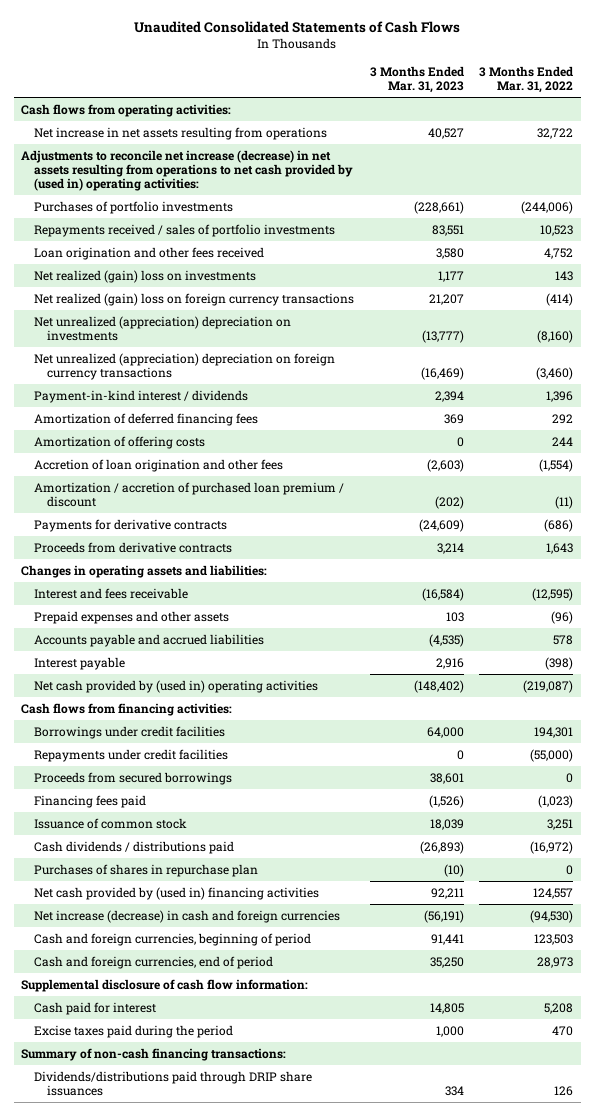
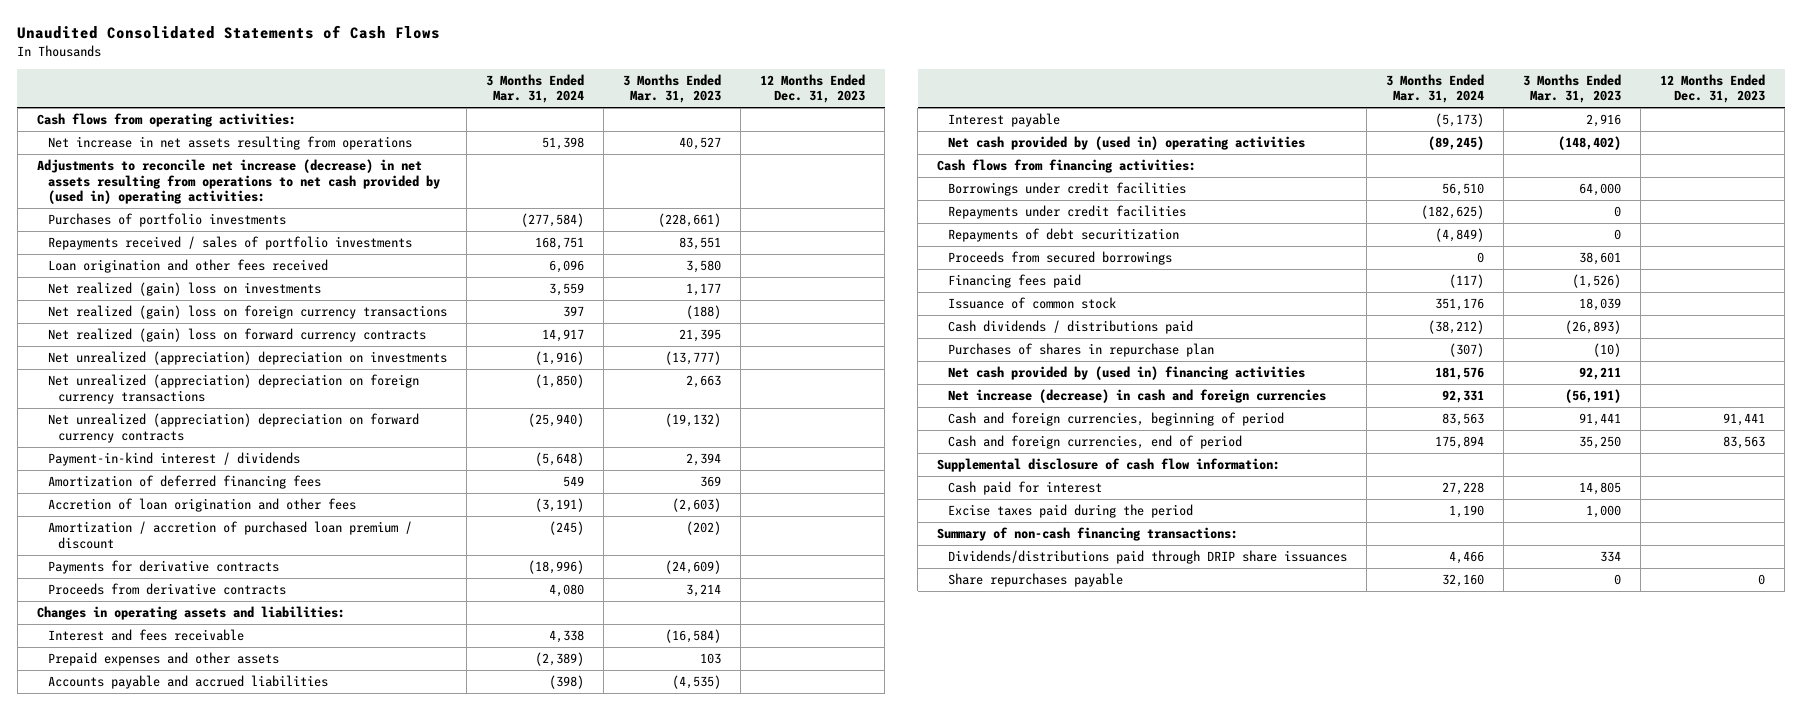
- | 3 Months Ended Mar. 31, 2023 | 3 Months Ended Mar. 31, 2022
+ | 3 Months Ended Mar. 31, 2024 | 3 Months Ended Mar. 31, 2023 | 12 Months Ended Dec. 31, 2023
- Net realized (gain) loss on foreign currency transactions | 21,207 | (414)
+ Net realized (gain) loss on foreign currency transactions | 397 | (188) |
+ Net realized (gain) loss on forward currency contracts | 14,917 | 21,395 |
- Net unrealized (appreciation) depreciation on foreign currency transactions | (16,469) | (3,460)
+ Net unrealized (appreciation) depreciation on foreign currency transactions | (1,850) | 2,663 |
+ Net unrealized (appreciation) depreciation on forward currency contracts | (25,940) | (19,132) |
- Amortization of offering costs | 0 | 244
+ Repayments of debt securitization | (4,849) | 0 |
+ Share repurchases payable | 32,160 | 0 | 0

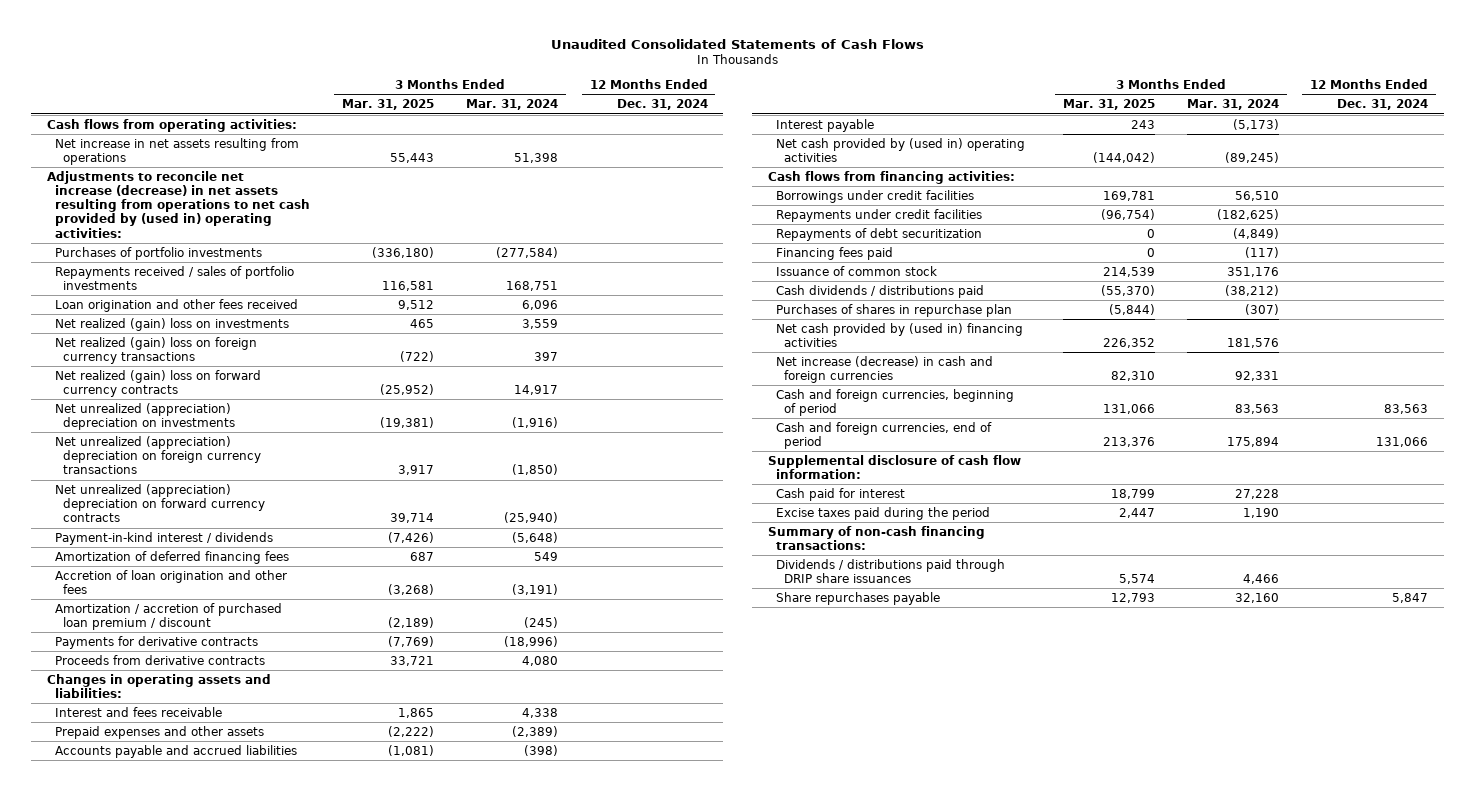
- | 3 Months Ended Mar. 31, 2024 | 3 Months Ended Mar. 31, 2023 | 12 Months Ended Dec. 31, 2023
+ | 3 Months Ended Mar. 31, 2025 | 3 Months Ended Mar. 31, 2024 | 12 Months Ended Dec. 31, 2024
- Proceeds from secured borrowings | 0 | 38,601 |
- Dividends/distributions paid through DRIP share issuances | 4,466 | 334 |
+ Dividends / distributions paid through DRIP share issuances | 5,574 | 4,466 |

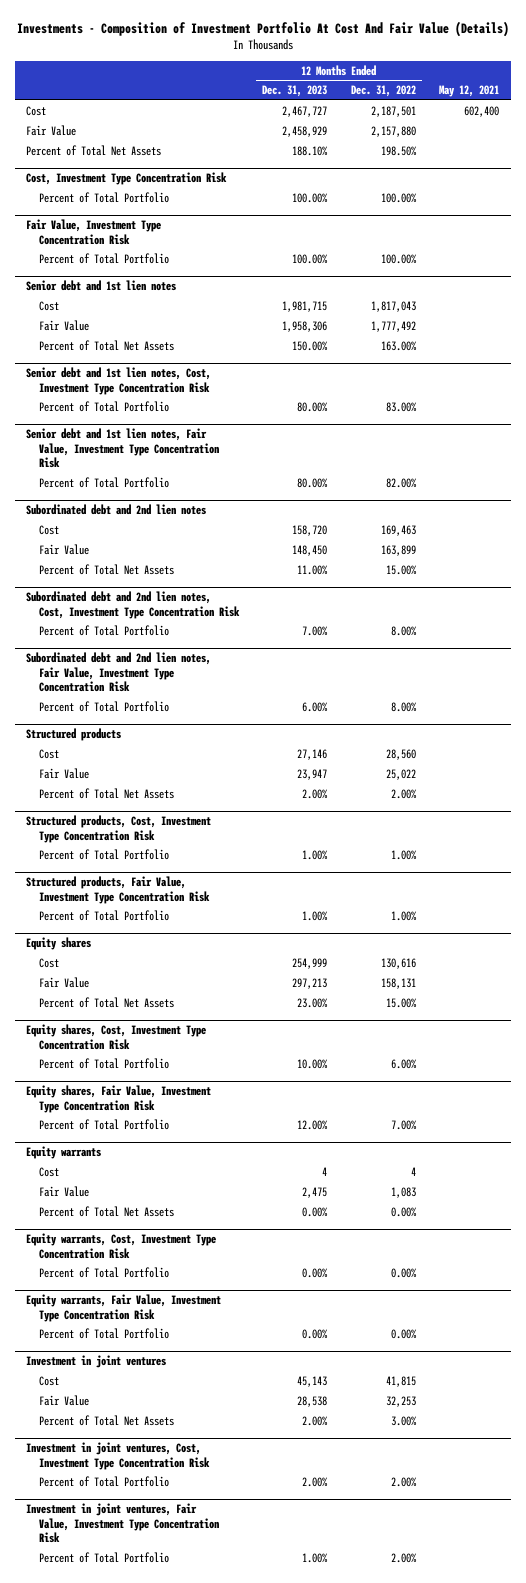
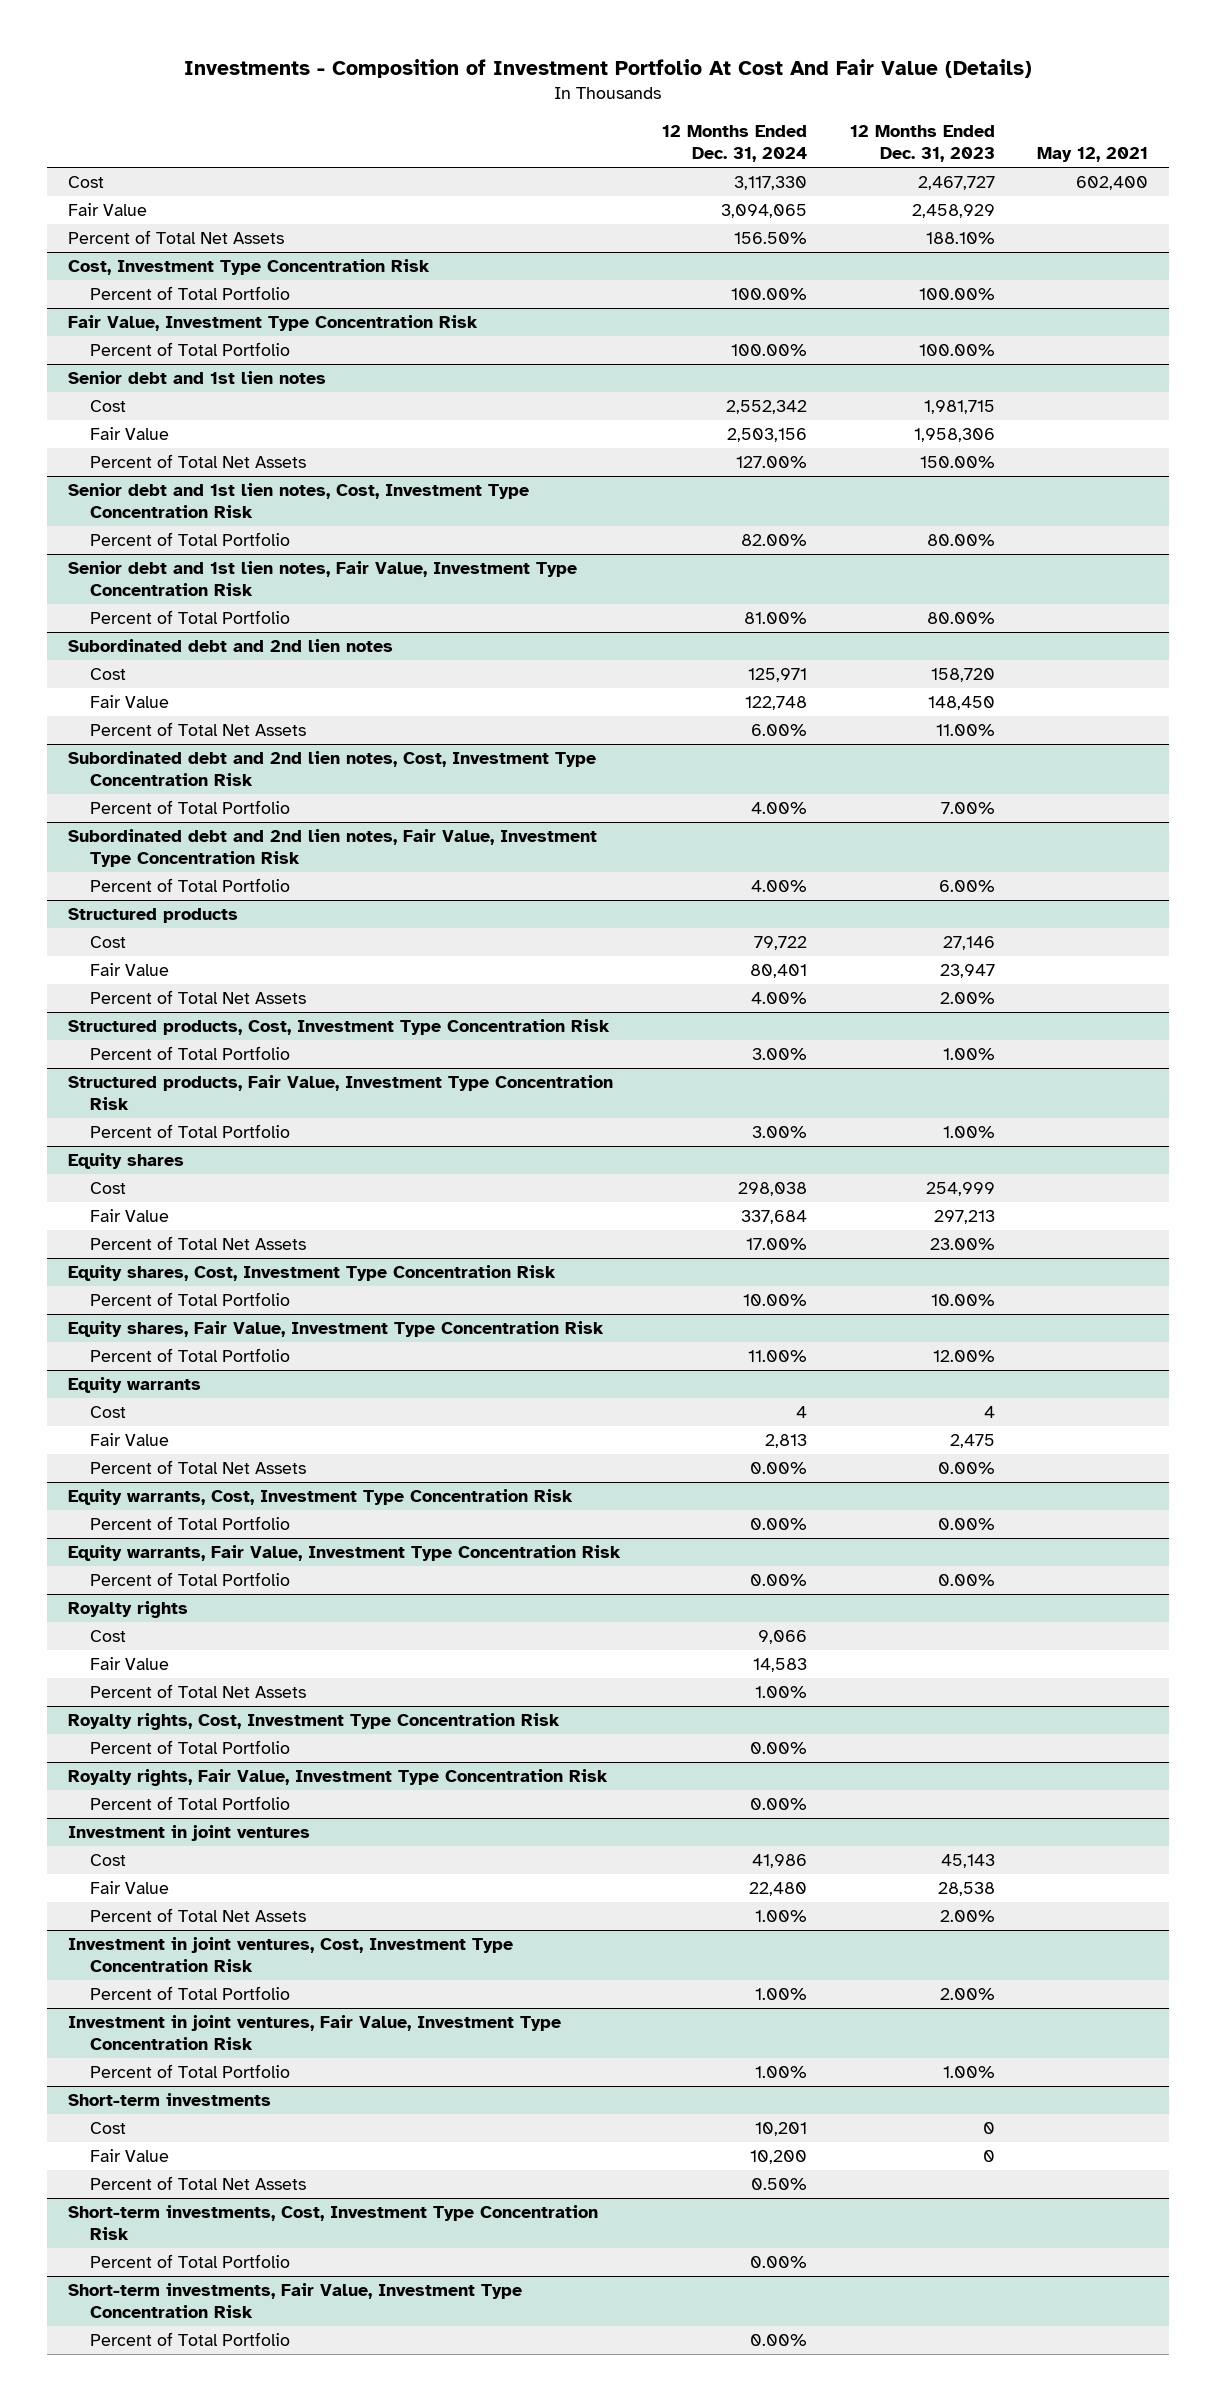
- | 12 Months Ended Dec. 31, 2023 | 12 Months Ended Dec. 31, 2022 | May 12, 2021
+ | 12 Months Ended Dec. 31, 2024 | 12 Months Ended Dec. 31, 2023 | May 12, 2021
+ Royalty rights
+ Cost | 9,066 | |
+ Fair Value | 14,583 | |
+ Percent of Total Net Assets | 1.00% | |
+ Royalty rights, Cost, Investment Type Concentration Risk
+ Percent of Total Portfolio | 0.00% | |
+ Royalty rights, Fair Value, Investment Type Concentration Risk
+ Percent of Total Portfolio | 0.00% | |
+ Short-term investments
+ Cost | 10,201 | 0 |
+ Fair Value | 10,200 | 0 |
+ Percent of Total Net Assets | 0.50% | |
+ Short-term investments, Cost, Investment Type Concentration Risk
+ Percent of Total Portfolio | 0.00% | |
+ Short-term investments, Fair Value, Investment Type Concentration Risk
+ Percent of Total Portfolio | 0.00% | |

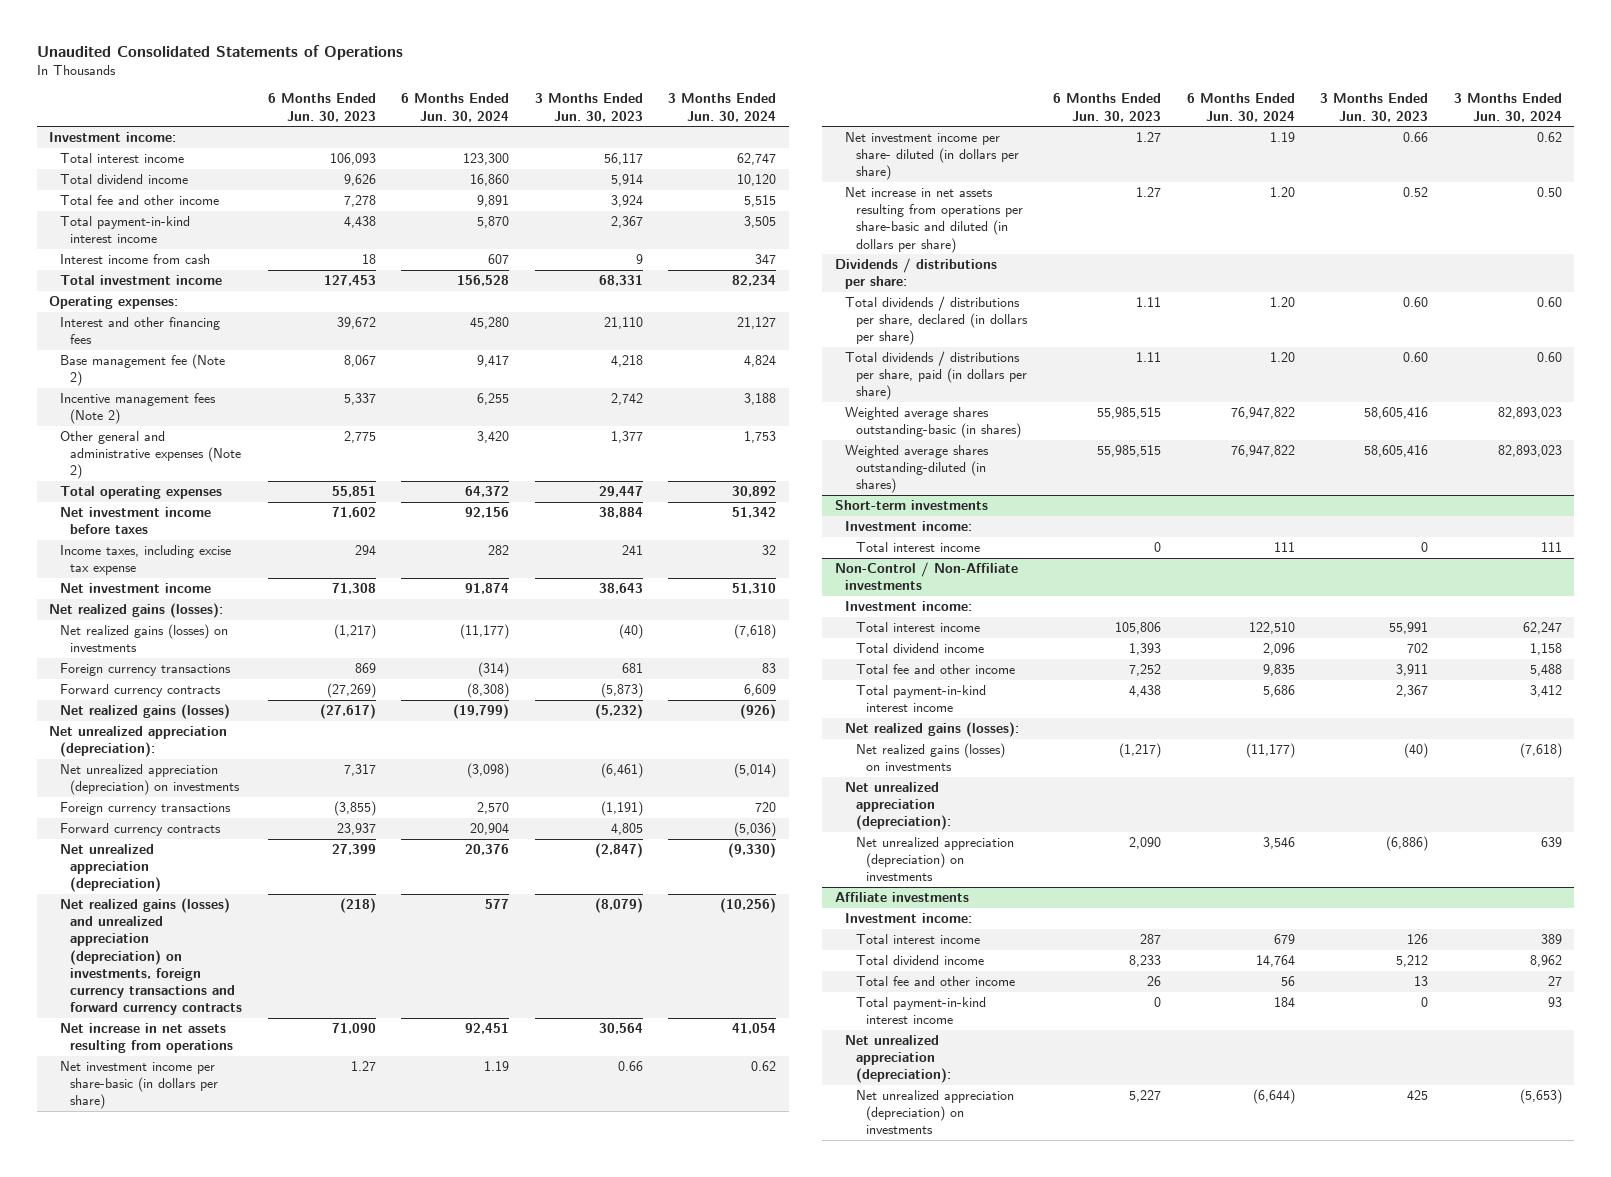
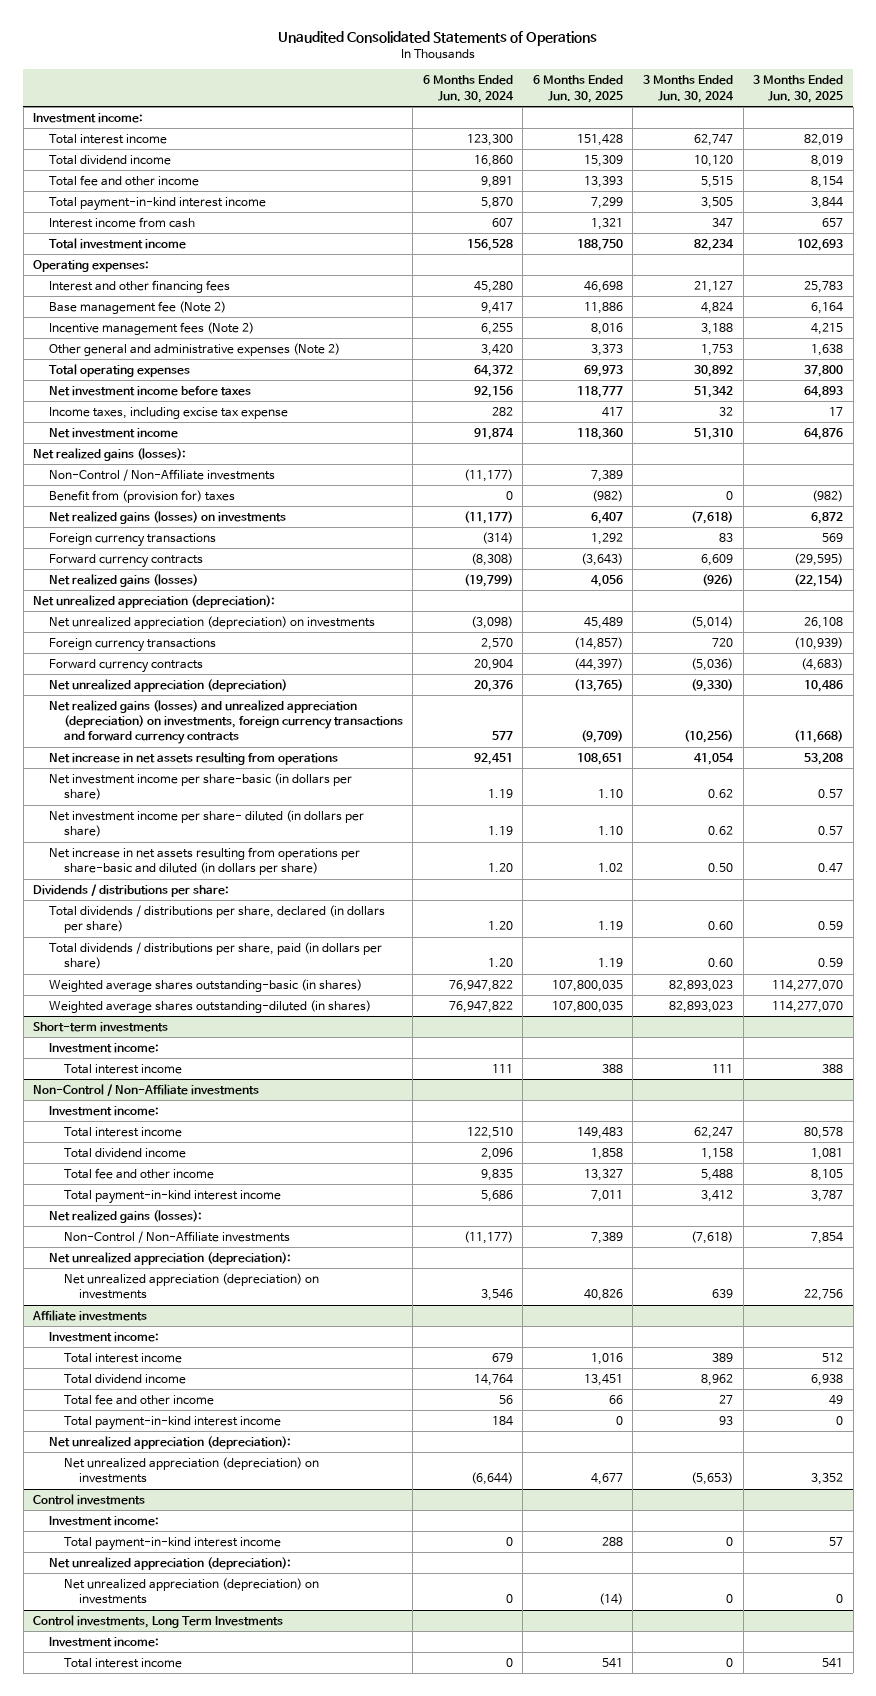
- | 6 Months Ended Jun. 30, 2023 | 6 Months Ended Jun. 30, 2024 | 3 Months Ended Jun. 30, 2023 | 3 Months Ended Jun. 30, 2024
+ | 6 Months Ended Jun. 30, 2024 | 6 Months Ended Jun. 30, 2025 | 3 Months Ended Jun. 30, 2024 | 3 Months Ended Jun. 30, 2025
+ Non-Control / Non-Affiliate investments | (11,177) | 7,389 | |
+ Benefit from (provision for) taxes | 0 | (982) | 0 | (982)
@ Non-Control / Non-Affiliate investments
- Net realized gains (losses) on investments | (1,217) | (11,177) | (40) | (7,618)
+ Non-Control / Non-Affiliate investments | (11,177) | 7,389 | (7,618) | 7,854
+ Control investments
+ Investment income:
+ Total payment-in-kind interest income | 0 | 288 | 0 | 57
+ Net unrealized appreciation (depreciation):
+ Net unrealized appreciation (depreciation) on investments | 0 | (14) | 0 | 0
+ Control investments, Long Term Investments
+ Investment income:
+ Total interest income | 0 | 541 | 0 | 541

